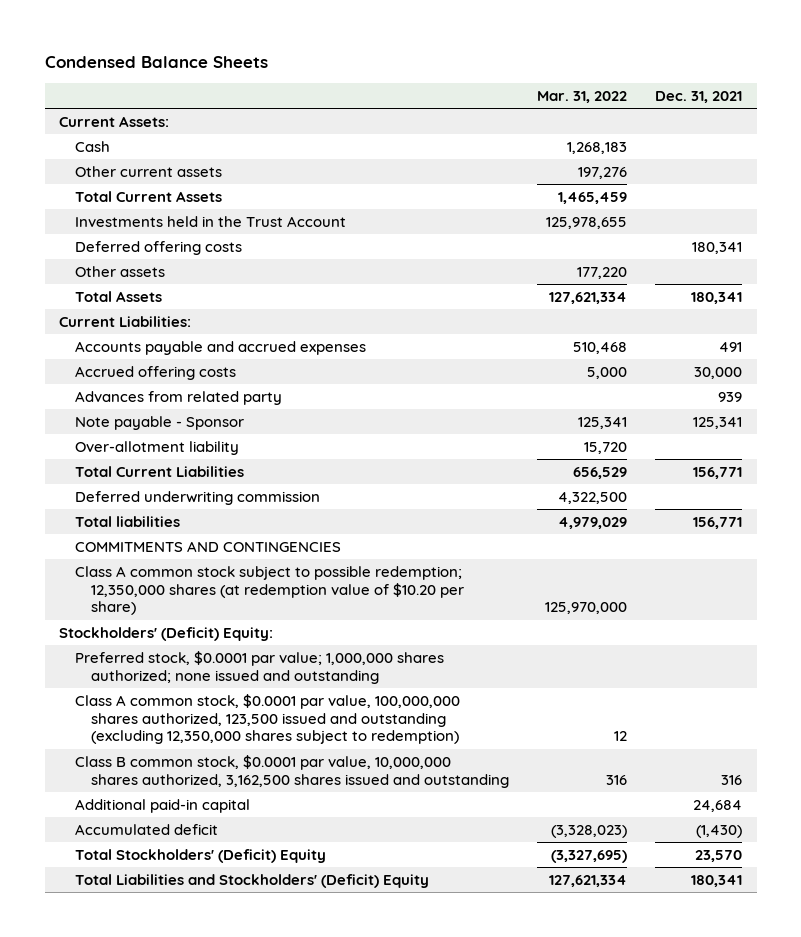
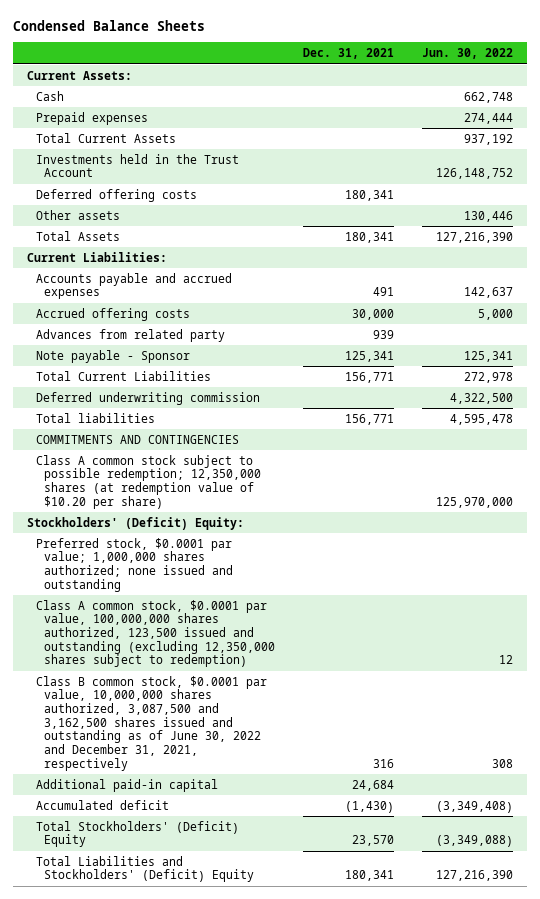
- | Mar. 31, 2022 | Dec. 31, 2021
+ | Dec. 31, 2021 | Jun. 30, 2022
- Other current assets | 197,276 |
+ Prepaid expenses | | 274,444
- Over-allotment liability | 15,720 |
- Class B common stock, $0.0001 par value, 10,000,000 shares authorized, 3,162,500 shares issued and outstanding | 316 | 316
+ Class B common stock, $0.0001 par value, 10,000,000 shares authorized, 3,087,500 and 3,162,500 shares issued and outstanding as of June 30, 2022 and December 31, 2021, respectively | 316 | 308

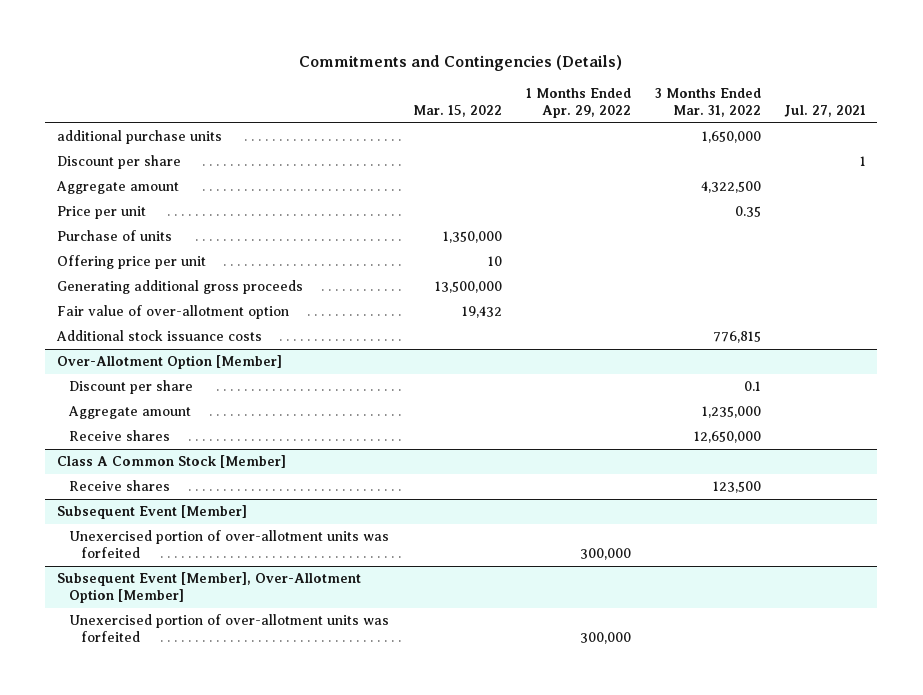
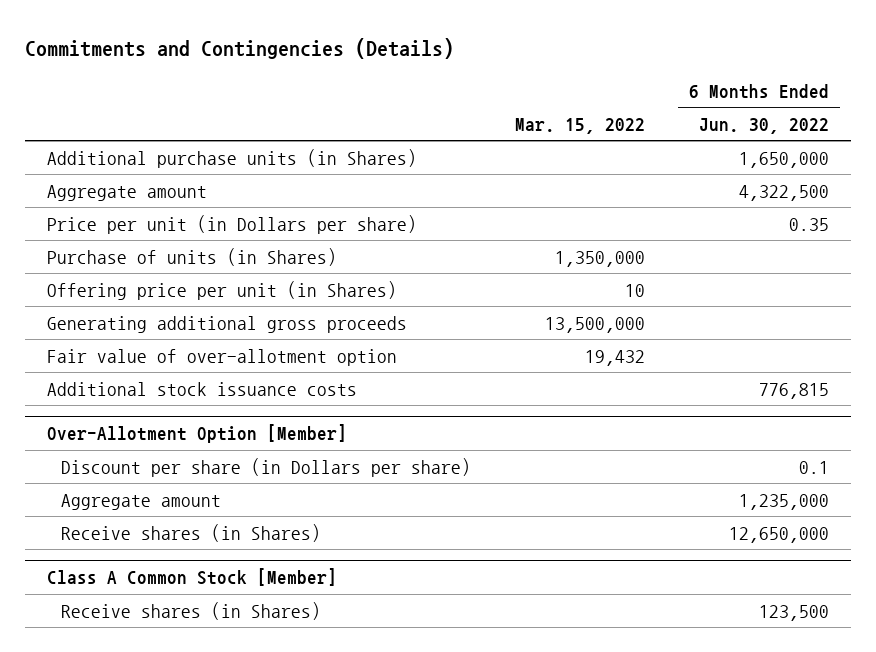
- | Mar. 15, 2022 | 1 Months Ended Apr. 29, 2022 | 3 Months Ended Mar. 31, 2022 | Jul. 27, 2021
+ | Mar. 15, 2022 | 6 Months Ended Jun. 30, 2022
- additional purchase units | | | 1,650,000 |
- Discount per share | | | | 1
+ Additional purchase units (in Shares) | | 1,650,000
- Price per unit | | | 0.35 |
- Purchase of units | 1,350,000 | | |
- Offering price per unit | 10 | | |
+ Price per unit (in Dollars per share) | | 0.35
+ Purchase of units (in Shares) | 1,350,000 |
+ Offering price per unit (in Shares) | 10 |
@ Over-Allotment Option [Member]
- Discount per share | | | 0.1 |
+ Discount per share (in Dollars per share) | | 0.1
- Receive shares | | | 12,650,000 |
+ Receive shares (in Shares) | | 12,650,000
@ Class A Common Stock [Member]
- Receive shares | | | 123,500 |
- Subsequent Event [Member]
- Unexercised portion of over-allotment units was forfeited | | 300,000 | |
- Subsequent Event [Member], Over-Allotment Option [Member]
- Unexercised portion of over-allotment units was forfeited | | 300,000 | |
@ Class A Common Stock [Member]
+ Receive shares (in Shares) | | 123,500

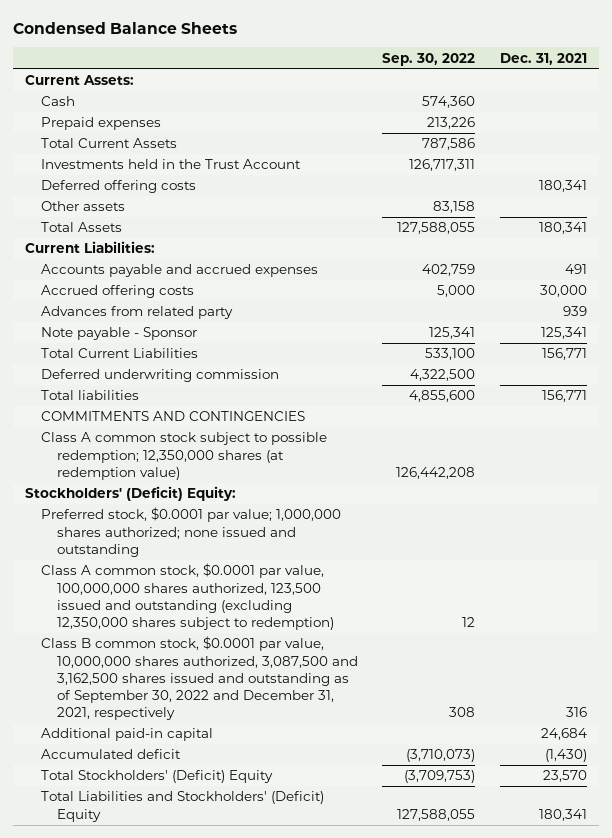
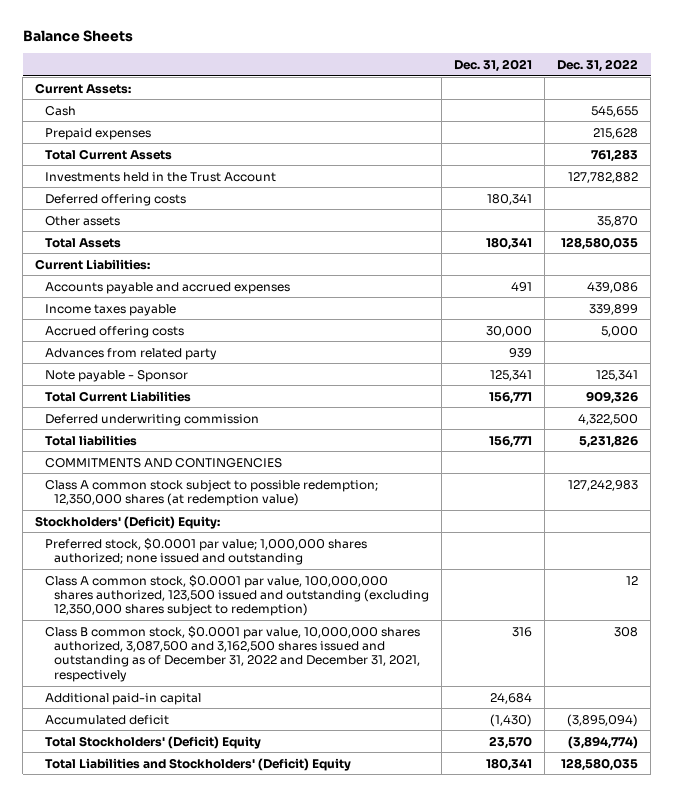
- Condensed Balance Sheets
+ Balance Sheets
- | Sep. 30, 2022 | Dec. 31, 2021
+ | Dec. 31, 2021 | Dec. 31, 2022
+ Income taxes payable | | 339,899
- Class B common stock, $0.0001 par value, 10,000,000 shares authorized, 3,087,500 and 3,162,500 shares issued and outstanding as of September 30, 2022 and December 31, 2021, respectively | 308 | 316
+ Class B common stock, $0.0001 par value, 10,000,000 shares authorized, 3,087,500 and 3,162,500 shares issued and outstanding as of December 31, 2022 and December 31, 2021, respectively | 316 | 308

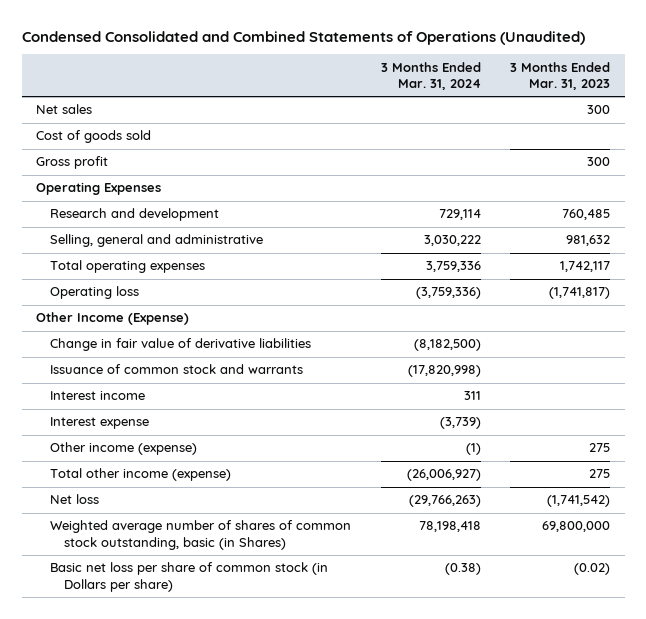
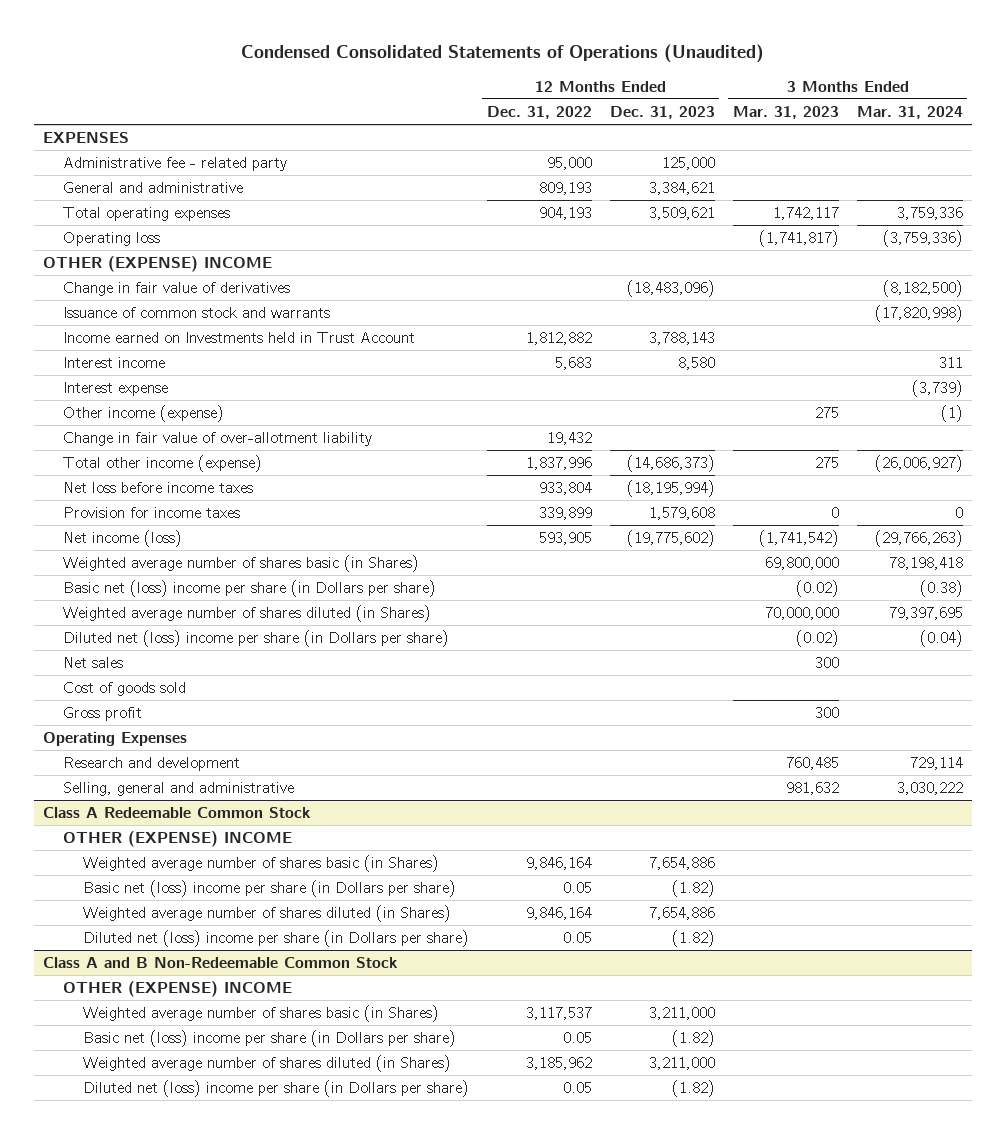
- Condensed Consolidated and Combined Statements of Operations (Unaudited)
+ Condensed Consolidated Statements of Operations (Unaudited)
- | 3 Months Ended Mar. 31, 2024 | 3 Months Ended Mar. 31, 2023
+ | 12 Months Ended Dec. 31, 2022 | 12 Months Ended Dec. 31, 2023 | 3 Months Ended Mar. 31, 2023 | 3 Months Ended Mar. 31, 2024
+ EXPENSES
+ Administrative fee - related party | 95,000 | 125,000 | |
+ General and administrative | 809,193 | 3,384,621 | |
- Other Income (Expense)
- Change in fair value of derivative liabilities | (8,182,500) |
+ OTHER (EXPENSE) INCOME
+ Change in fair value of derivatives | | (18,483,096) | | (8,182,500)
+ Income earned on Investments held in Trust Account | 1,812,882 | 3,788,143 | |
+ Change in fair value of over-allotment liability | 19,432 | | |
- Net loss | (29,766,263) | (1,741,542)
- Weighted average number of shares of common stock outstanding, basic (in Shares) | 78,198,418 | 69,800,000
- Basic net loss per share of common stock (in Dollars per share) | (0.38) | (0.02)
+ Net loss before income taxes | 933,804 | (18,195,994) | |
+ Provision for income taxes | 339,899 | 1,579,608 | 0 | 0
+ Net income (loss) | 593,905 | (19,775,602) | (1,741,542) | (29,766,263)
+ Weighted average number of shares basic (in Shares) | | | 69,800,000 | 78,198,418
+ Basic net (loss) income per share (in Dollars per share) | | | (0.02) | (0.38)
+ Weighted average number of shares diluted (in Shares) | | | 70,000,000 | 79,397,695
+ Diluted net (loss) income per share (in Dollars per share) | | | (0.02) | (0.04)
moved down: Net sales | | | 300 |
moved down: Cost of goods sold
moved down: Gross profit | | | 300 |
moved down: Operating Expenses
moved down: Research and development | | | 760,485 | 729,114
moved down: Selling, general and administrative | | | 981,632 | 3,030,222
+ Class A Redeemable Common Stock
+ OTHER (EXPENSE) INCOME
+ Weighted average number of shares basic (in Shares) | 9,846,164 | 7,654,886 | |
+ Basic net (loss) income per share (in Dollars per share) | 0.05 | (1.82) | |
+ Weighted average number of shares diluted (in Shares) | 9,846,164 | 7,654,886 | |
+ Diluted net (loss) income per share (in Dollars per share) | 0.05 | (1.82) | |
+ Class A and B Non-Redeemable Common Stock
+ OTHER (EXPENSE) INCOME
+ Weighted average number of shares basic (in Shares) | 3,117,537 | 3,211,000 | |
+ Basic net (loss) income per share (in Dollars per share) | 0.05 | (1.82) | |
+ Weighted average number of shares diluted (in Shares) | 3,185,962 | 3,211,000 | |
+ Diluted net (loss) income per share (in Dollars per share) | 0.05 | (1.82) | |

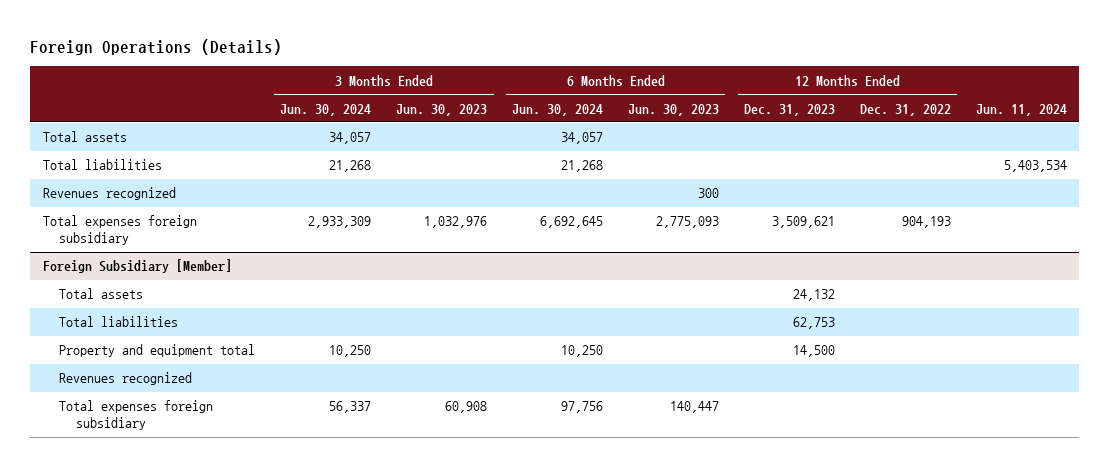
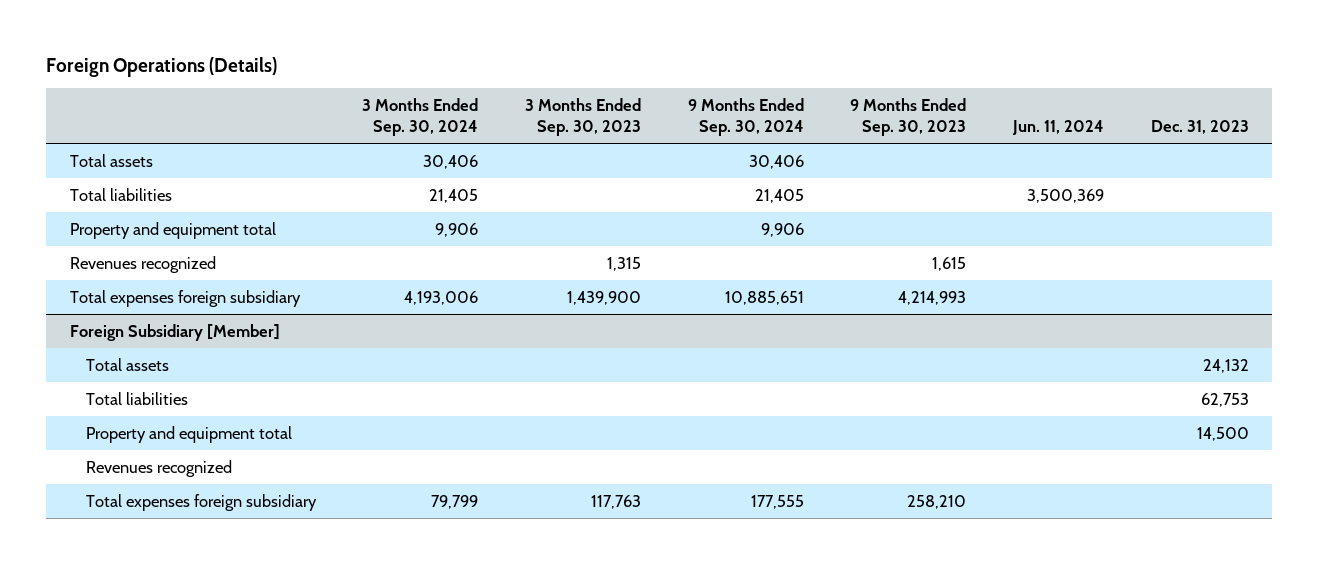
- | 3 Months Ended Jun. 30, 2024 | 3 Months Ended Jun. 30, 2023 | 6 Months Ended Jun. 30, 2024 | 6 Months Ended Jun. 30, 2023 | 12 Months Ended Dec. 31, 2023 | 12 Months Ended Dec. 31, 2022 | Jun. 11, 2024
+ | 3 Months Ended Sep. 30, 2024 | 3 Months Ended Sep. 30, 2023 | 9 Months Ended Sep. 30, 2024 | 9 Months Ended Sep. 30, 2023 | Jun. 11, 2024 | Dec. 31, 2023
- Total liabilities | 21,268 | | 21,268 | | | | 5,403,534
+ Total liabilities | 21,405 | | 21,405 | | 3,500,369 |
+ Property and equipment total | 9,906 | | 9,906 | | |

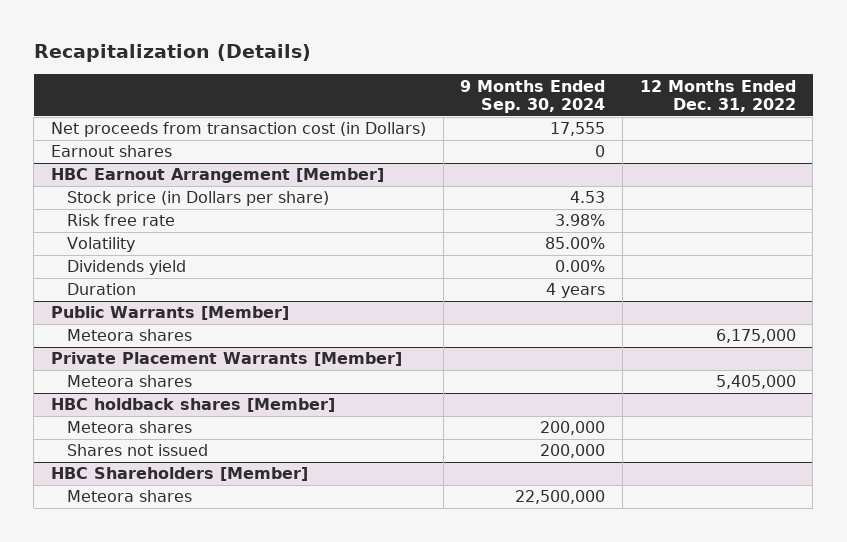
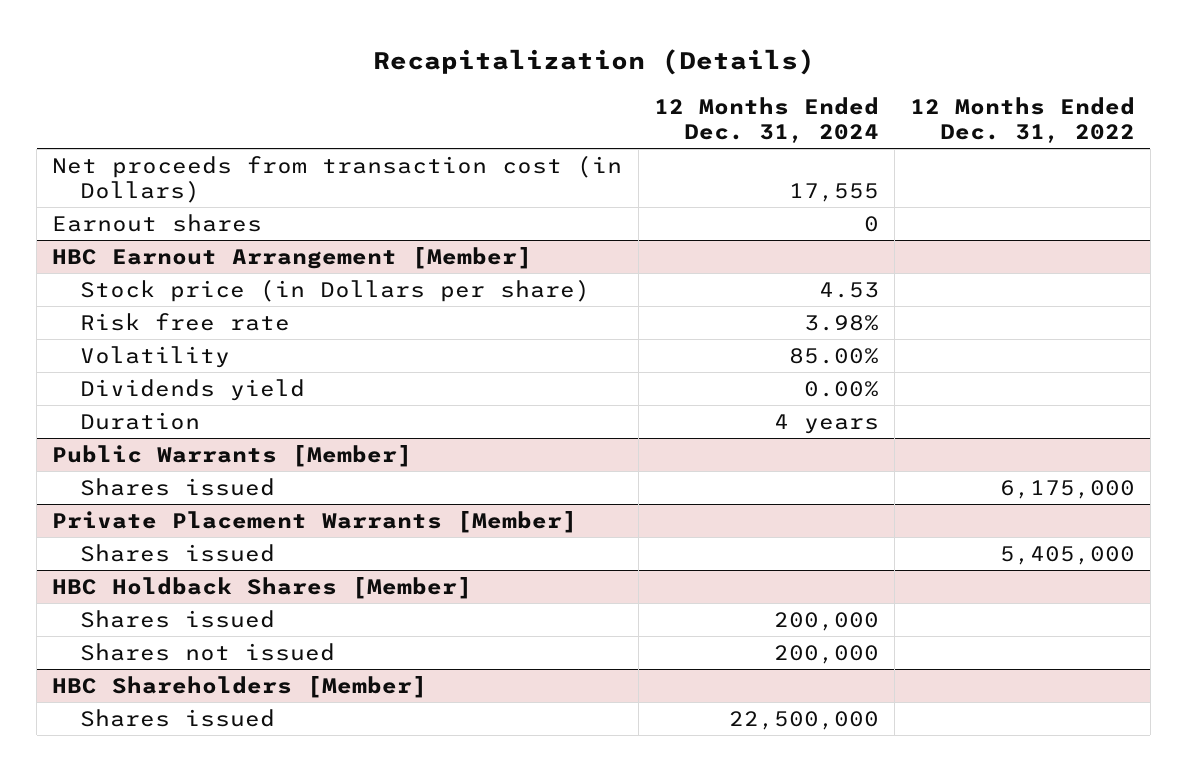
- | 9 Months Ended Sep. 30, 2024 | 12 Months Ended Dec. 31, 2022
+ | 12 Months Ended Dec. 31, 2024 | 12 Months Ended Dec. 31, 2022
@ Public Warrants [Member]
- Meteora shares | | 6,175,000
+ Shares issued | | 6,175,000
@ Private Placement Warrants [Member]
- Meteora shares | | 5,405,000
- HBC holdback shares [Member]
- Meteora shares | 200,000 |
@ Private Placement Warrants [Member]
+ Shares issued | | 5,405,000
+ HBC Holdback Shares [Member]
+ Shares issued | 200,000 |
@ HBC Shareholders [Member]
- Meteora shares | 22,500,000 |
+ Shares issued | 22,500,000 |

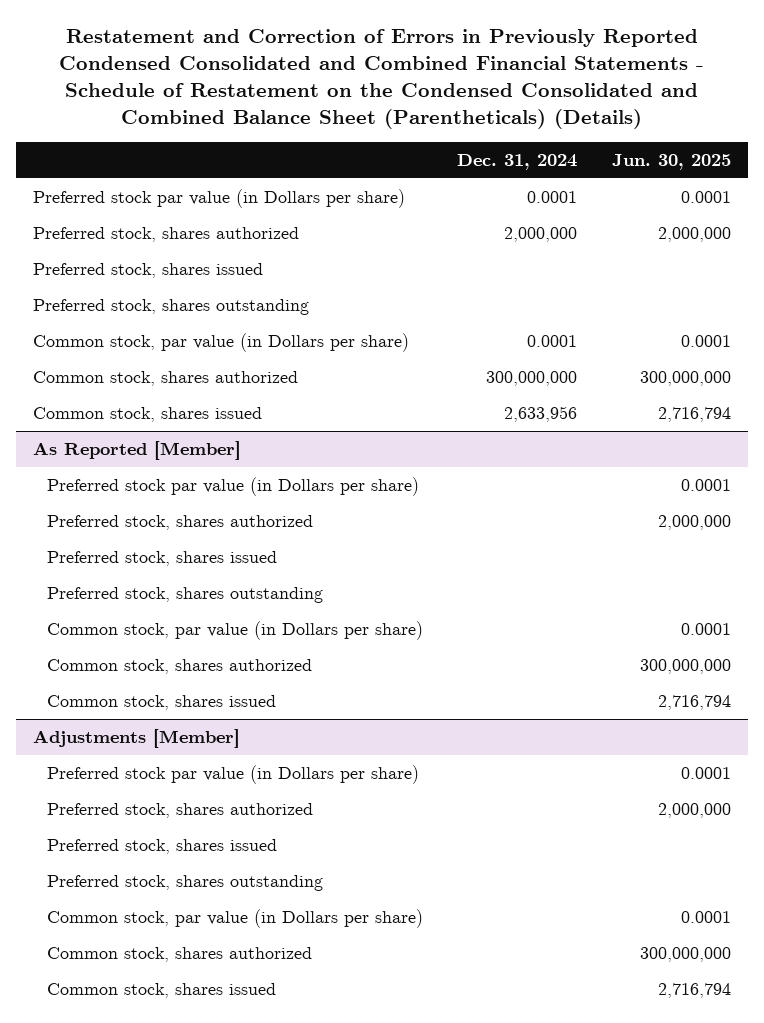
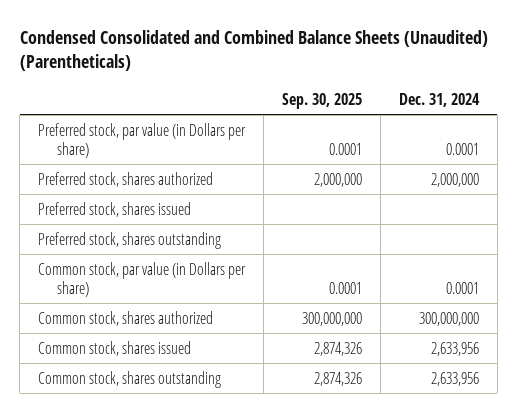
- Restatement and Correction of Errors in Previously Reported Condensed Consolidated and Combined Financial Statements - Schedule of Restatement on the Condensed Consolidated and Combined Balance Sheet (Parentheticals) (Details)
+ Condensed Consolidated and Combined Balance Sheets (Unaudited) (Parentheticals)
- | Dec. 31, 2024 | Jun. 30, 2025
+ | Sep. 30, 2025 | Dec. 31, 2024
- Preferred stock par value (in Dollars per share) | 0.0001 | 0.0001
+ Preferred stock, par value (in Dollars per share) | 0.0001 | 0.0001
- As Reported [Member]
- Preferred stock par value (in Dollars per share) | | 0.0001
- Preferred stock, shares authorized | | 2,000,000
- Preferred stock, shares issued
- Preferred stock, shares outstanding
- Common stock, par value (in Dollars per share) | | 0.0001
- Common stock, shares authorized | | 300,000,000
- Common stock, shares issued | | 2,716,794
- Adjustments [Member]
- Preferred stock par value (in Dollars per share) | | 0.0001
- Preferred stock, shares authorized | | 2,000,000
- Preferred stock, shares issued
- Preferred stock, shares outstanding
- Common stock, par value (in Dollars per share) | | 0.0001
- Common stock, shares authorized | | 300,000,000
- Common stock, shares issued | | 2,716,794
+ Common stock, shares outstanding | 2,874,326 | 2,633,956

